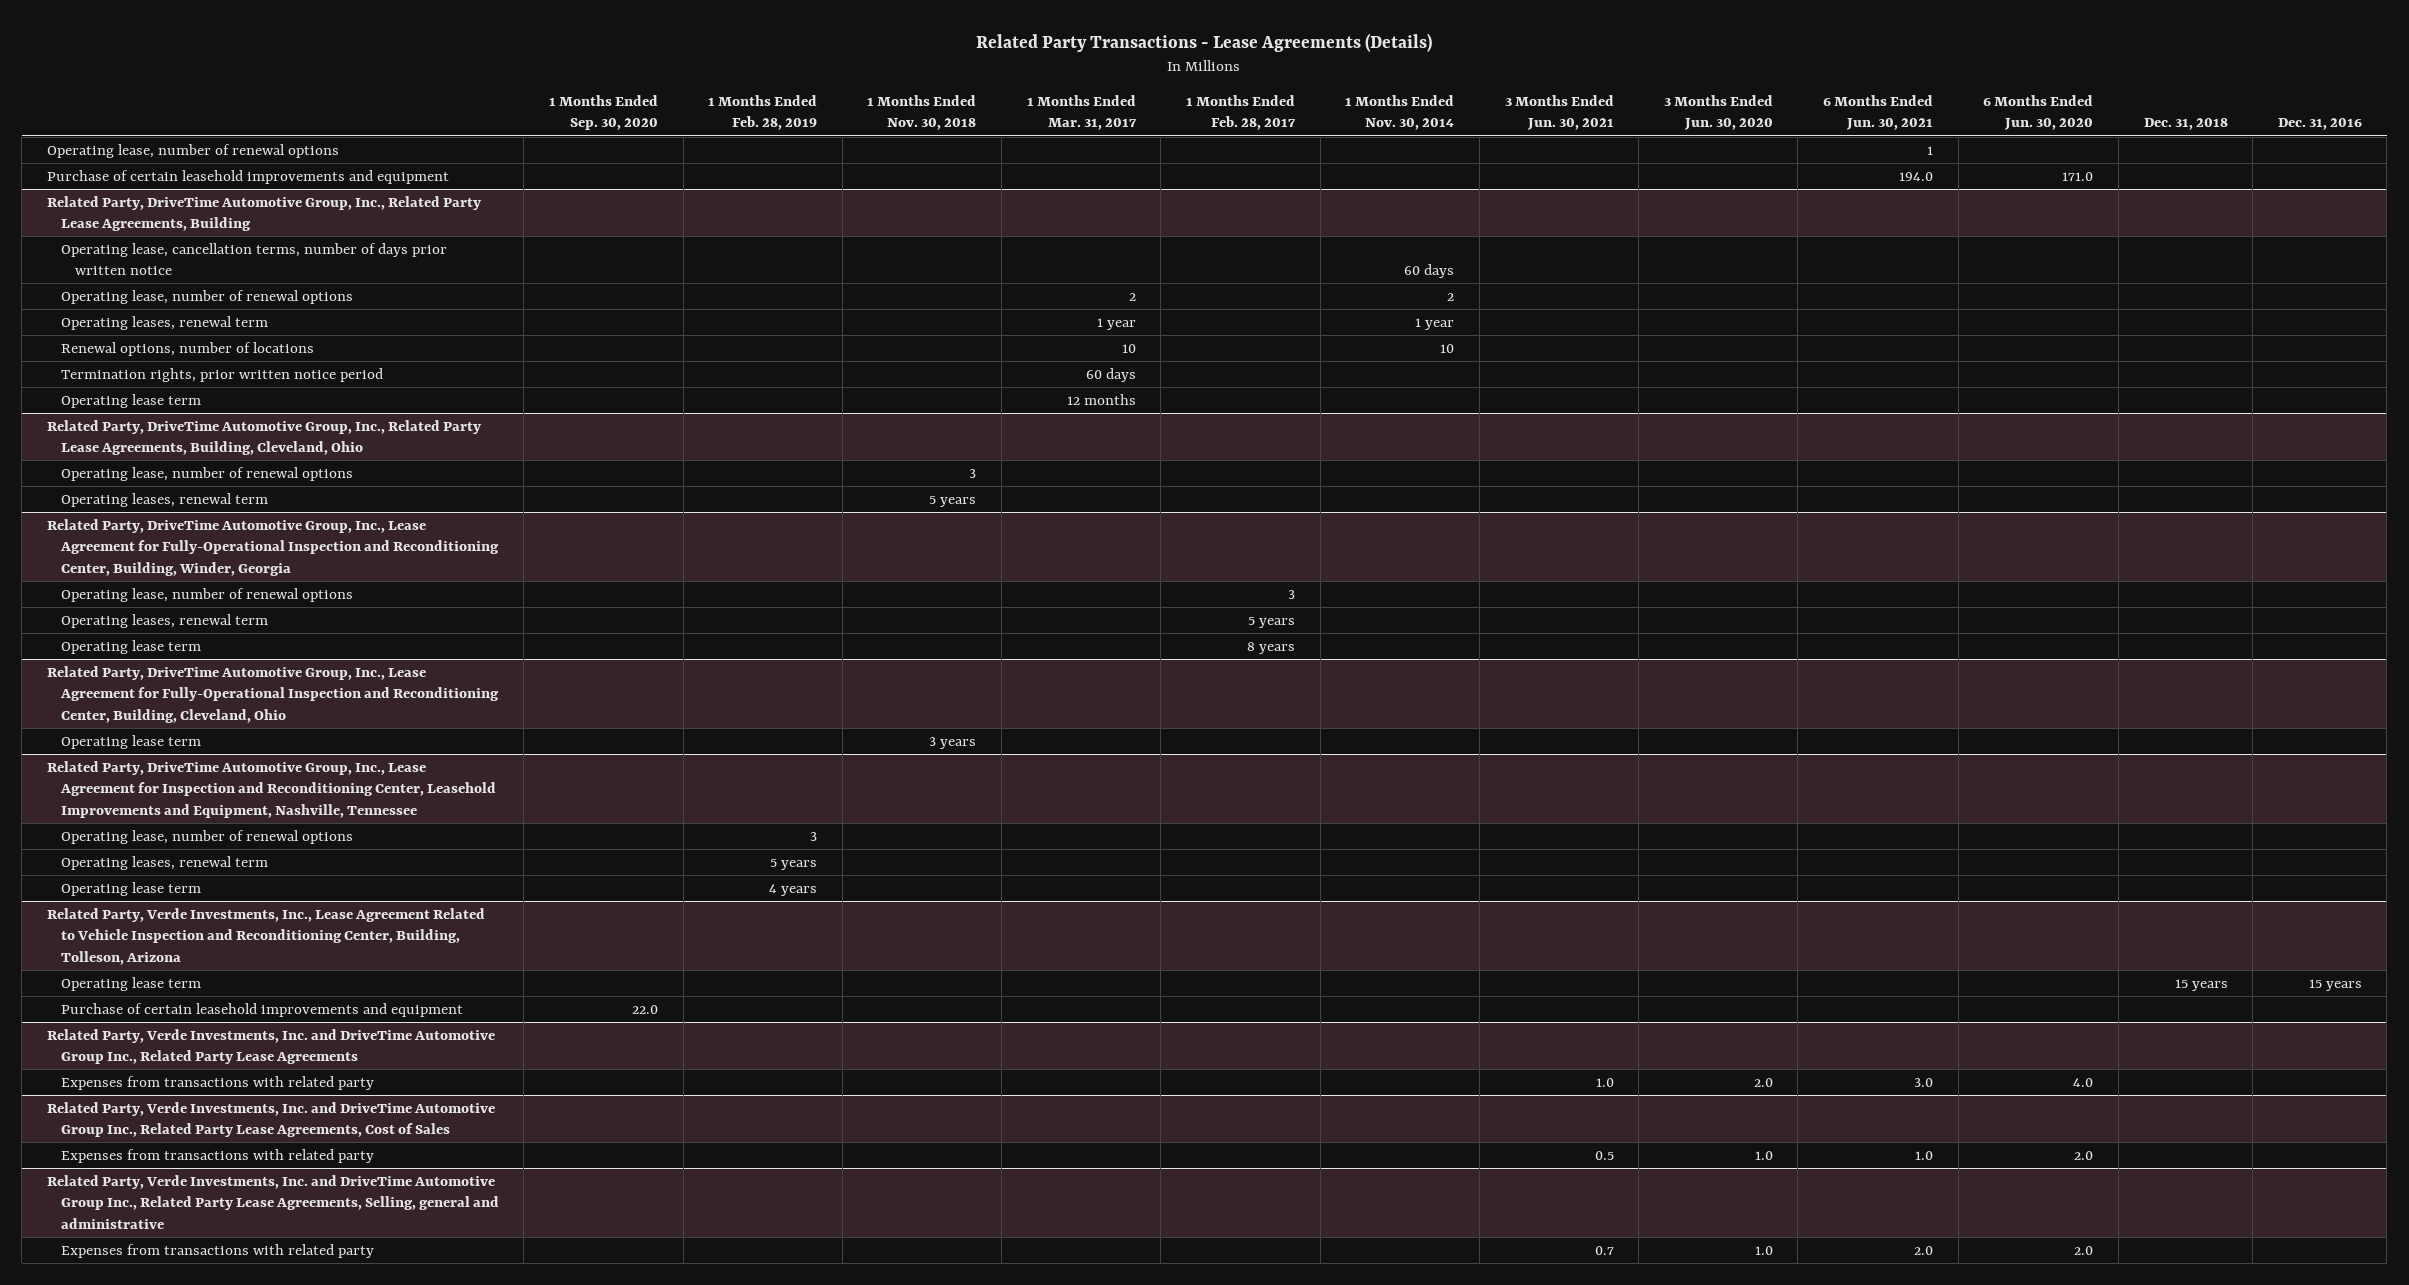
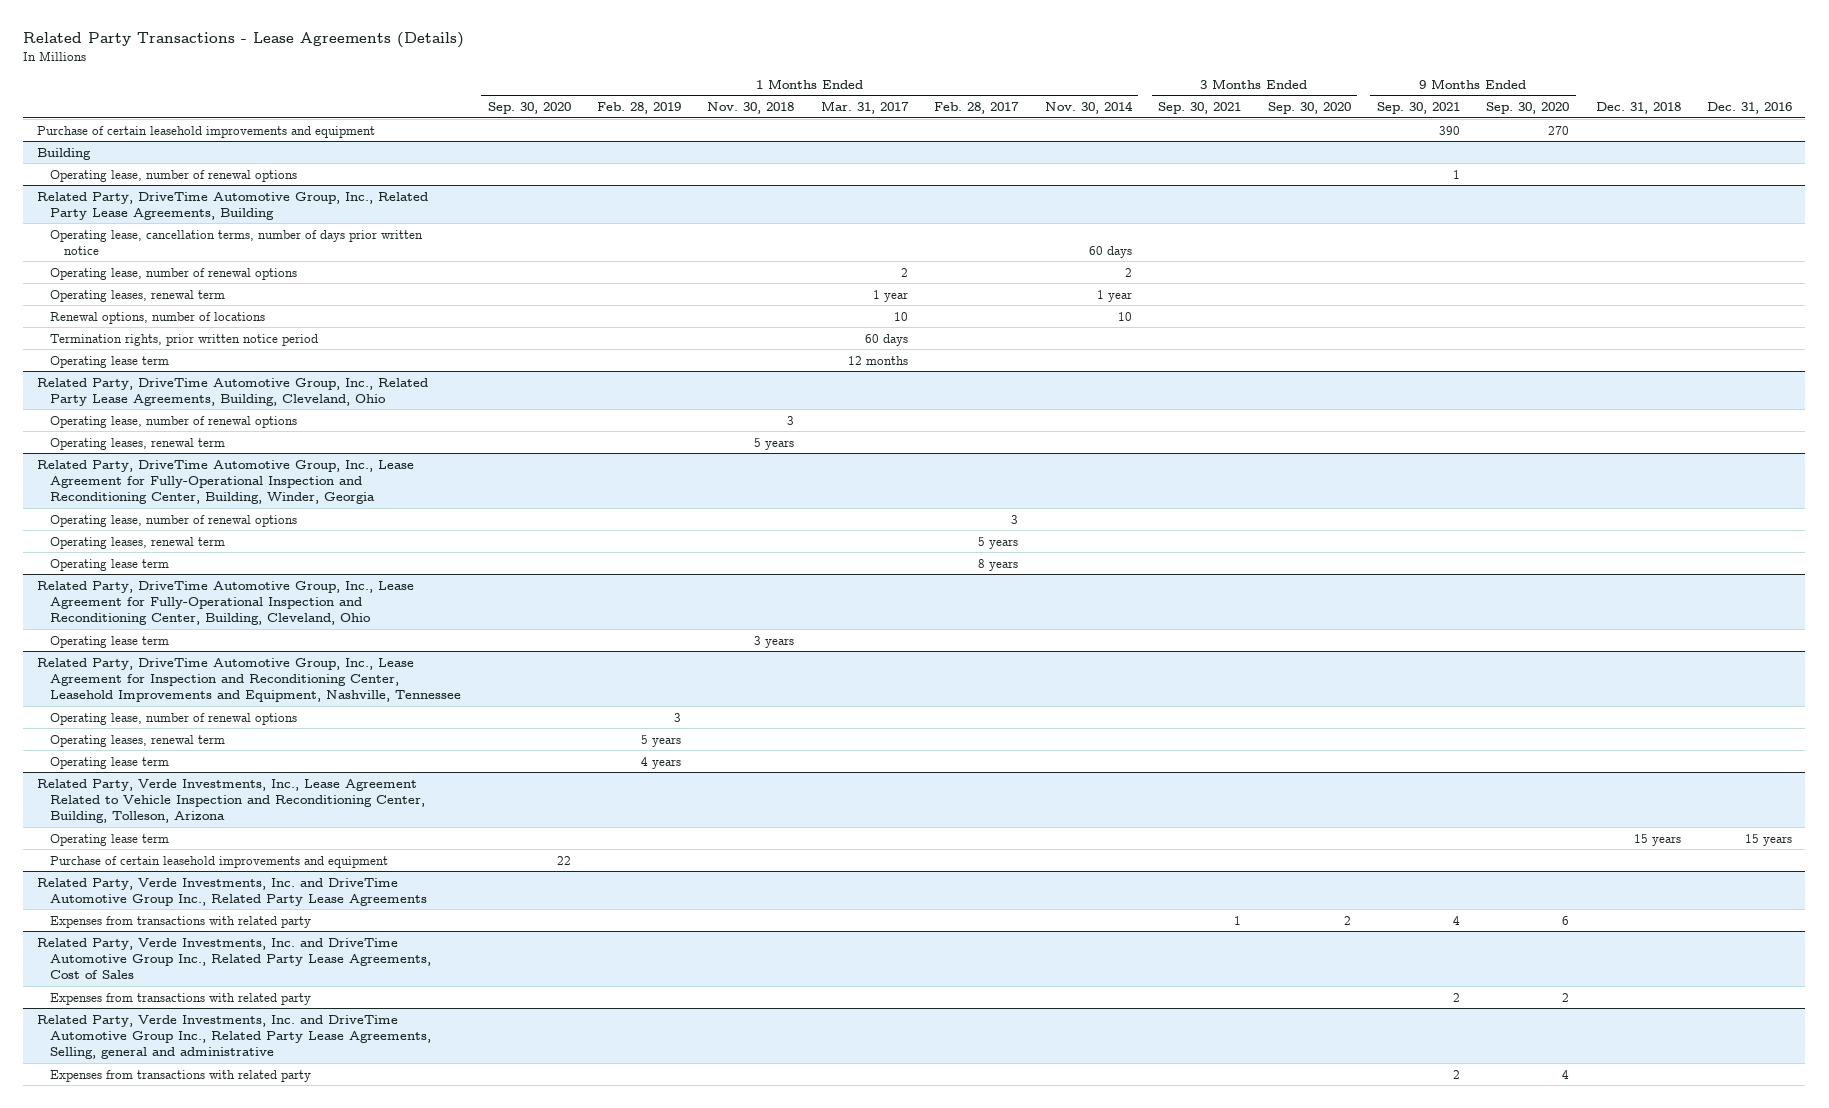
- | 1 Months Ended Sep. 30, 2020 | 1 Months Ended Feb. 28, 2019 | 1 Months Ended Nov. 30, 2018 | 1 Months Ended Mar. 31, 2017 | 1 Months Ended Feb. 28, 2017 | 1 Months Ended Nov. 30, 2014 | 3 Months Ended Jun. 30, 2021 | 3 Months Ended Jun. 30, 2020 | 6 Months Ended Jun. 30, 2021 | 6 Months Ended Jun. 30, 2020 | Dec. 31, 2018 | Dec. 31, 2016
+ | 1 Months Ended Sep. 30, 2020 | 1 Months Ended Feb. 28, 2019 | 1 Months Ended Nov. 30, 2018 | 1 Months Ended Mar. 31, 2017 | 1 Months Ended Feb. 28, 2017 | 1 Months Ended Nov. 30, 2014 | 3 Months Ended Sep. 30, 2021 | 3 Months Ended Sep. 30, 2020 | 9 Months Ended Sep. 30, 2021 | 9 Months Ended Sep. 30, 2020 | Dec. 31, 2018 | Dec. 31, 2016
- Operating lease, number of renewal options | | | | | | | | | 1 | | |
+ Building
+ Operating lease, number of renewal options | | | | | | | | | 1 | | |
@ Related Party, Verde Investments, Inc., Lease Agreement Related to Vehicle Inspection and Reconditioning Center, Building, Tolleson, Arizona
- Purchase of certain leasehold improvements and equipment | 22.0 | | | | | | | | | | |
+ Purchase of certain leasehold improvements and equipment | 22 | | | | | | | | | | |

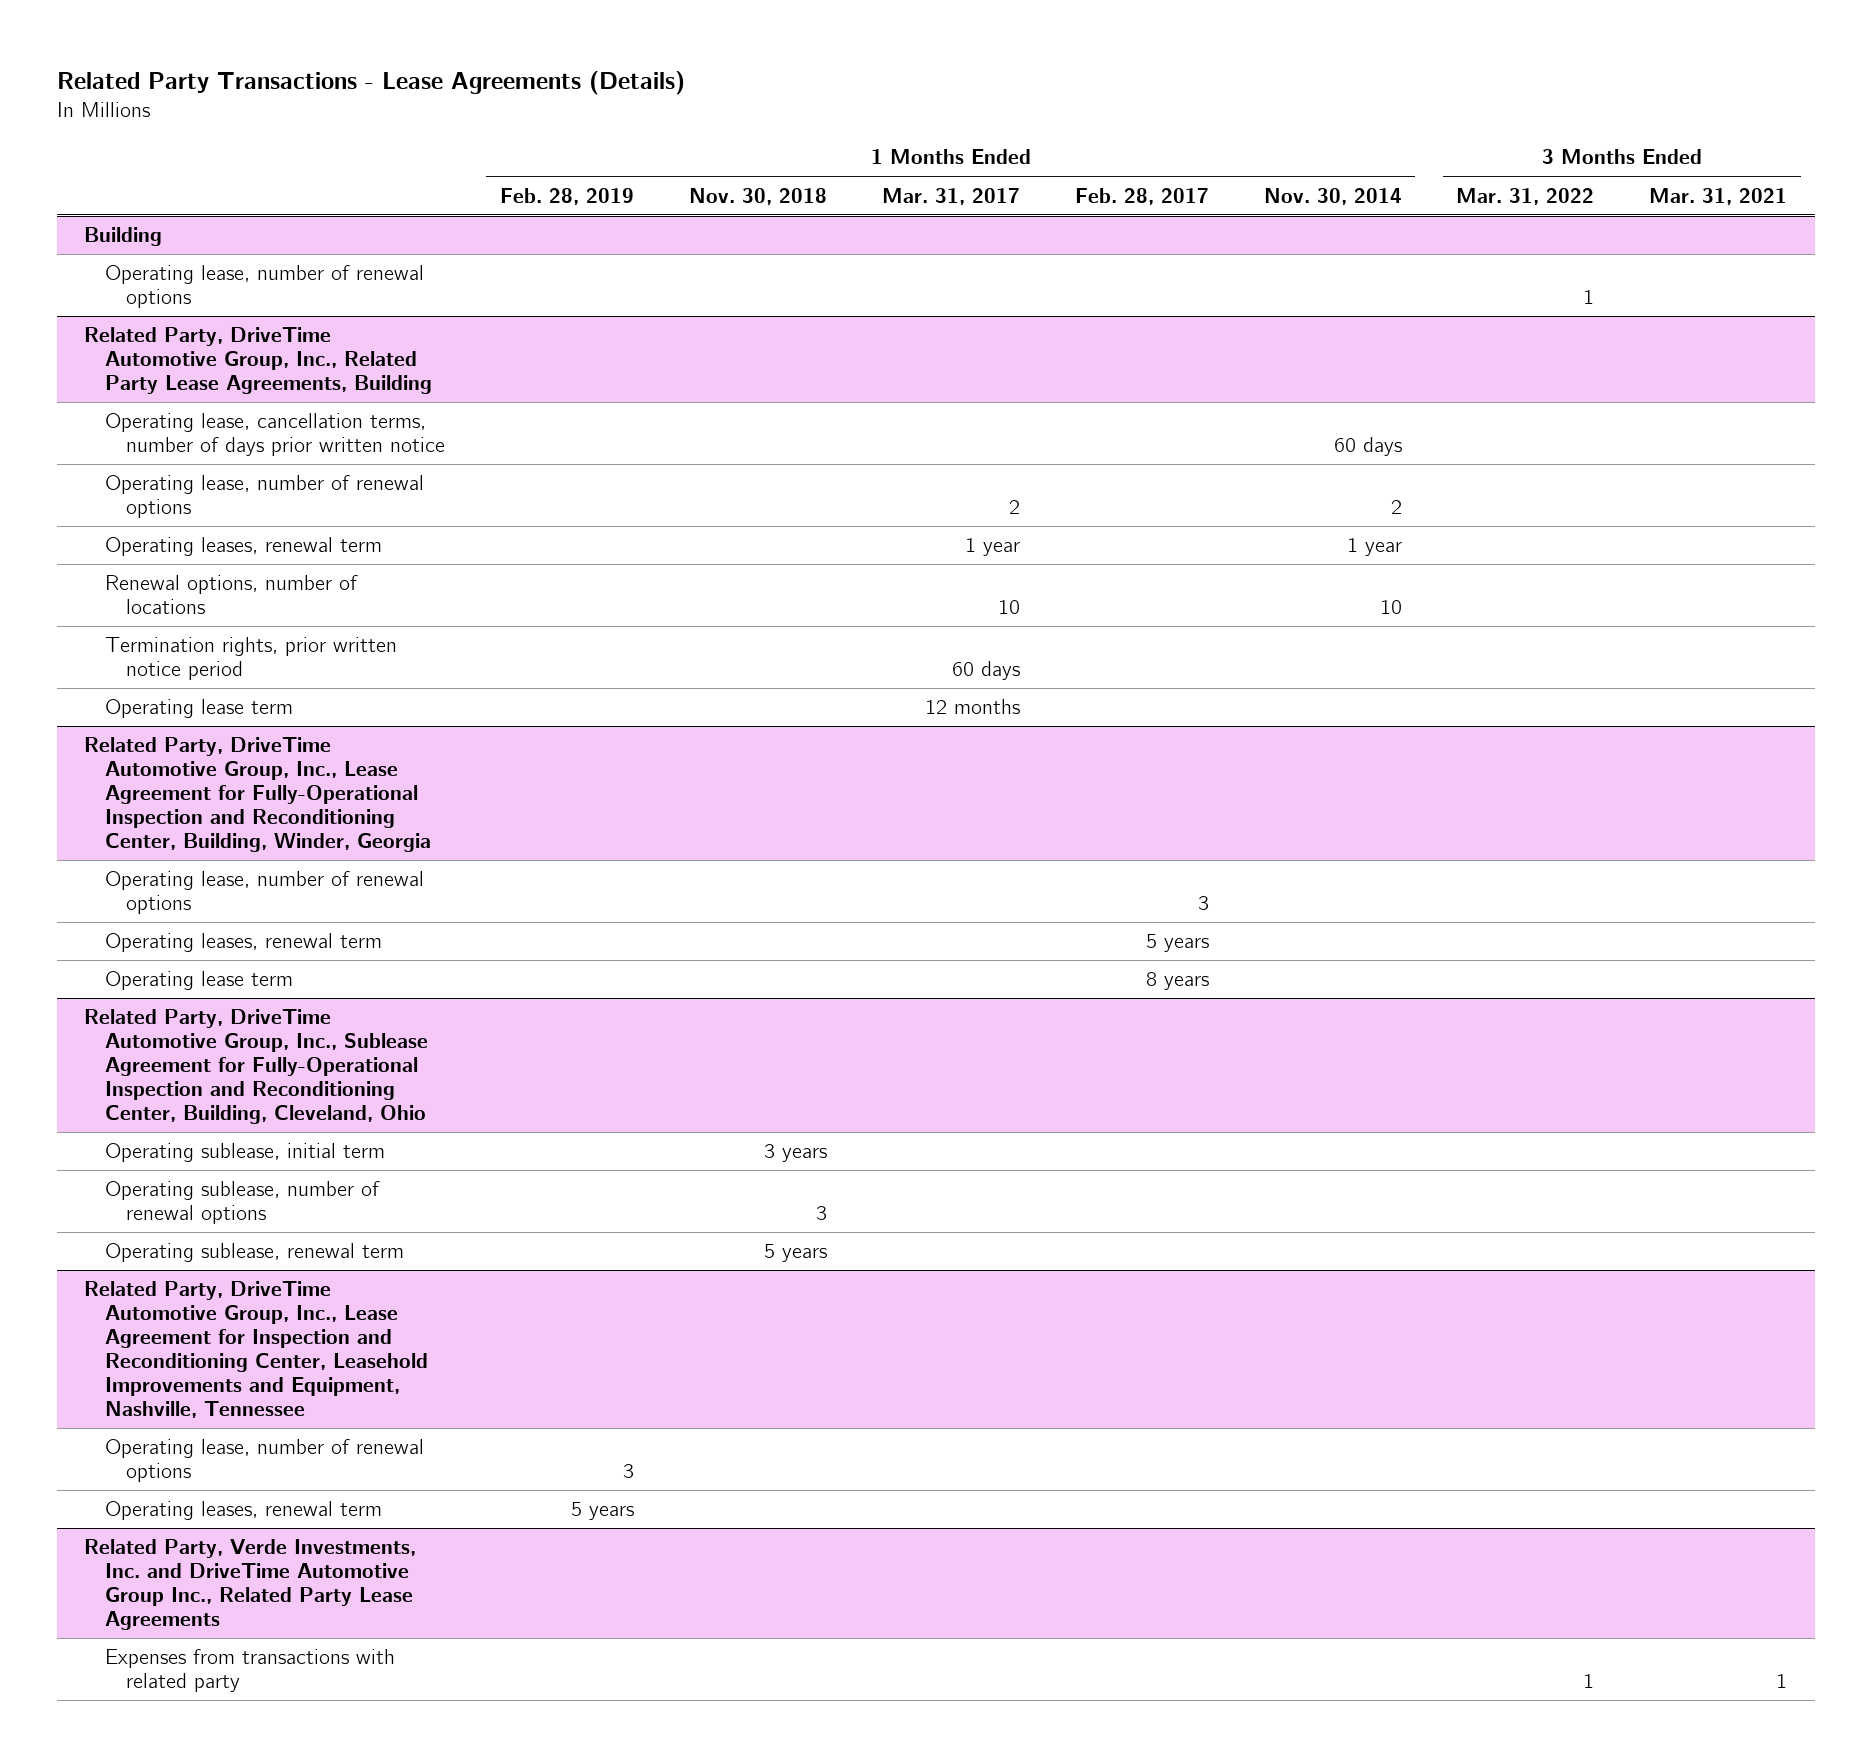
- | 1 Months Ended Sep. 30, 2020 | 1 Months Ended Feb. 28, 2019 | 1 Months Ended Nov. 30, 2018 | 1 Months Ended Mar. 31, 2017 | 1 Months Ended Feb. 28, 2017 | 1 Months Ended Nov. 30, 2014 | 3 Months Ended Sep. 30, 2021 | 3 Months Ended Sep. 30, 2020 | 9 Months Ended Sep. 30, 2021 | 9 Months Ended Sep. 30, 2020 | Dec. 31, 2018 | Dec. 31, 2016
+ | 1 Months Ended Feb. 28, 2019 | 1 Months Ended Nov. 30, 2018 | 1 Months Ended Mar. 31, 2017 | 1 Months Ended Feb. 28, 2017 | 1 Months Ended Nov. 30, 2014 | 3 Months Ended Mar. 31, 2022 | 3 Months Ended Mar. 31, 2021
- Purchase of certain leasehold improvements and equipment | | | | | | | | | 390 | 270 | |
- Related Party, DriveTime Automotive Group, Inc., Related Party Lease Agreements, Building, Cleveland, Ohio
- Operating lease, number of renewal options | | | 3 | | | | | | | | |
- Operating leases, renewal term | | | 5 years | | | | | | | | |
- Related Party, DriveTime Automotive Group, Inc., Lease Agreement for Fully-Operational Inspection and Reconditioning Center, Building, Cleveland, Ohio
- Operating lease term | | | 3 years | | | | | | | | |
+ Related Party, DriveTime Automotive Group, Inc., Sublease Agreement for Fully-Operational Inspection and Reconditioning Center, Building, Cleveland, Ohio
+ Operating sublease, initial term | | 3 years | | | | |
+ Operating sublease, number of renewal options | | 3 | | | | |
+ Operating sublease, renewal term | | 5 years | | | | |
@ Related Party, DriveTime Automotive Group, Inc., Lease Agreement for Inspection and Reconditioning Center, Leasehold Improvements and Equipment, Nashville, Tennessee
- Operating lease term | | 4 years | | | | | | | | | |
- Related Party, Verde Investments, Inc., Lease Agreement Related to Vehicle Inspection and Reconditioning Center, Building, Tolleson, Arizona
- Operating lease term | | | | | | | | | | | 15 years | 15 years
- Purchase of certain leasehold improvements and equipment | 22 | | | | | | | | | | |
- Related Party, Verde Investments, Inc. and DriveTime Automotive Group Inc., Related Party Lease Agreements, Cost of Sales
- Expenses from transactions with related party | | | | | | | | | 2 | 2 | |
- Related Party, Verde Investments, Inc. and DriveTime Automotive Group Inc., Related Party Lease Agreements, Selling, general and administrative
- Expenses from transactions with related party | | | | | | | | | 2 | 4 | |

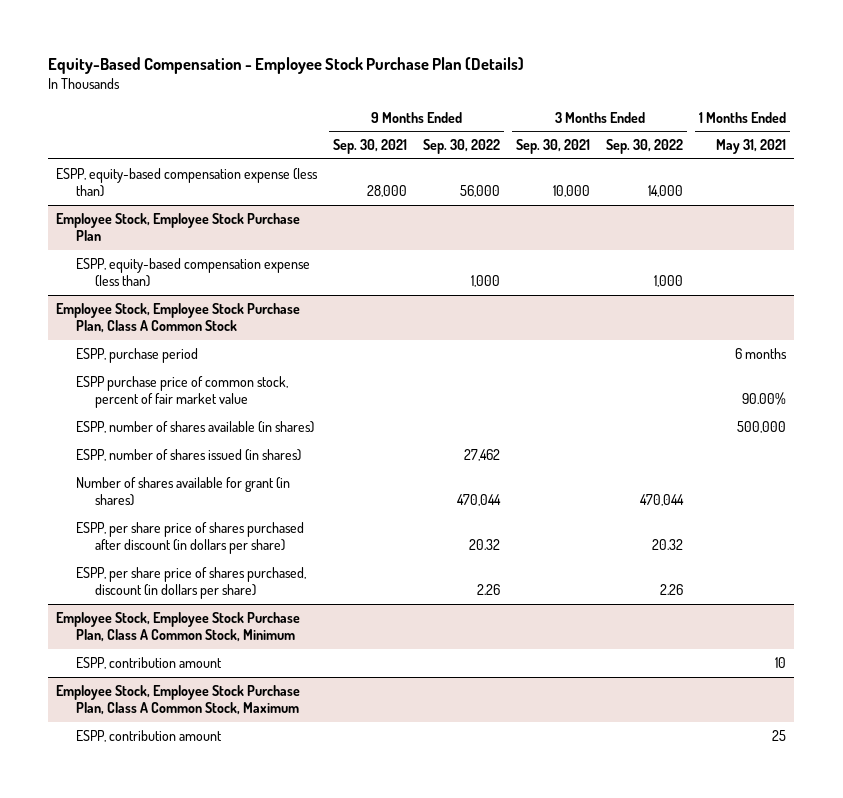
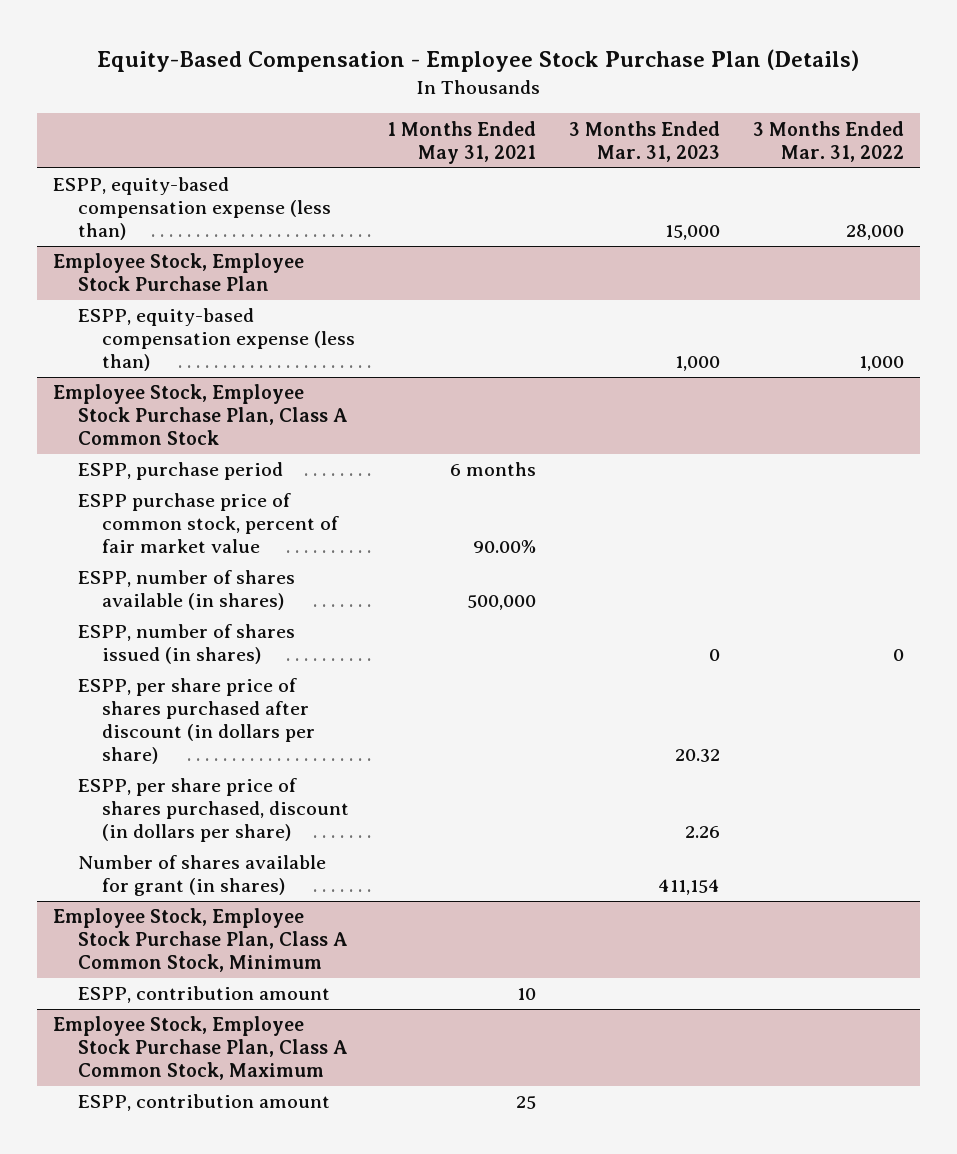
- | 9 Months Ended Sep. 30, 2021 | 9 Months Ended Sep. 30, 2022 | 3 Months Ended Sep. 30, 2021 | 3 Months Ended Sep. 30, 2022 | 1 Months Ended May 31, 2021
+ | 1 Months Ended May 31, 2021 | 3 Months Ended Mar. 31, 2023 | 3 Months Ended Mar. 31, 2022
@ Employee Stock, Employee Stock Purchase Plan, Class A Common Stock
moved down: Number of shares available for grant (in shares) | | 411,154 |

